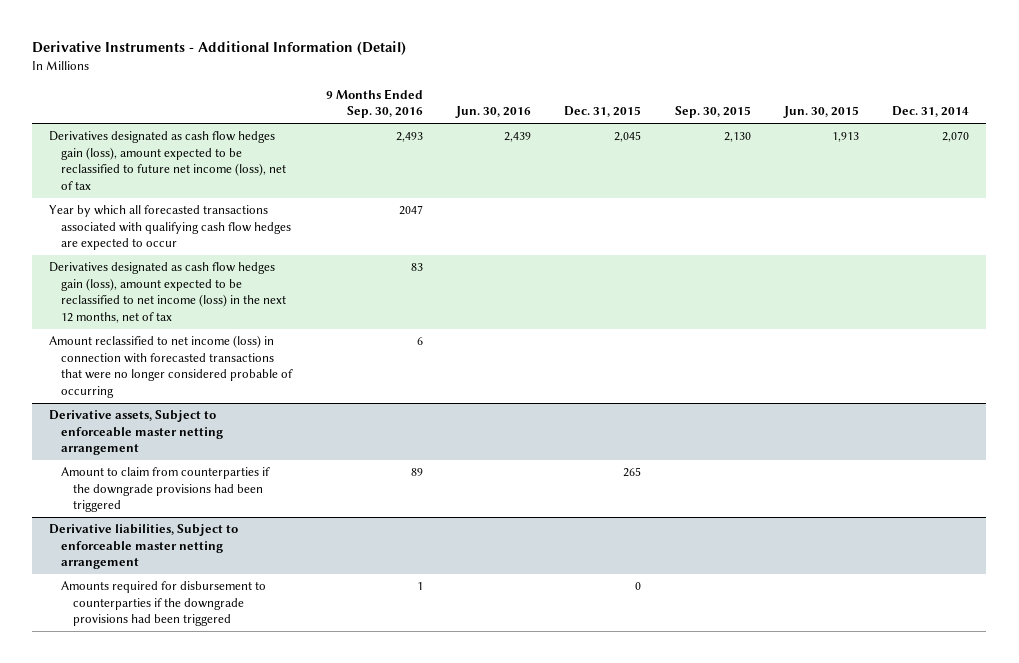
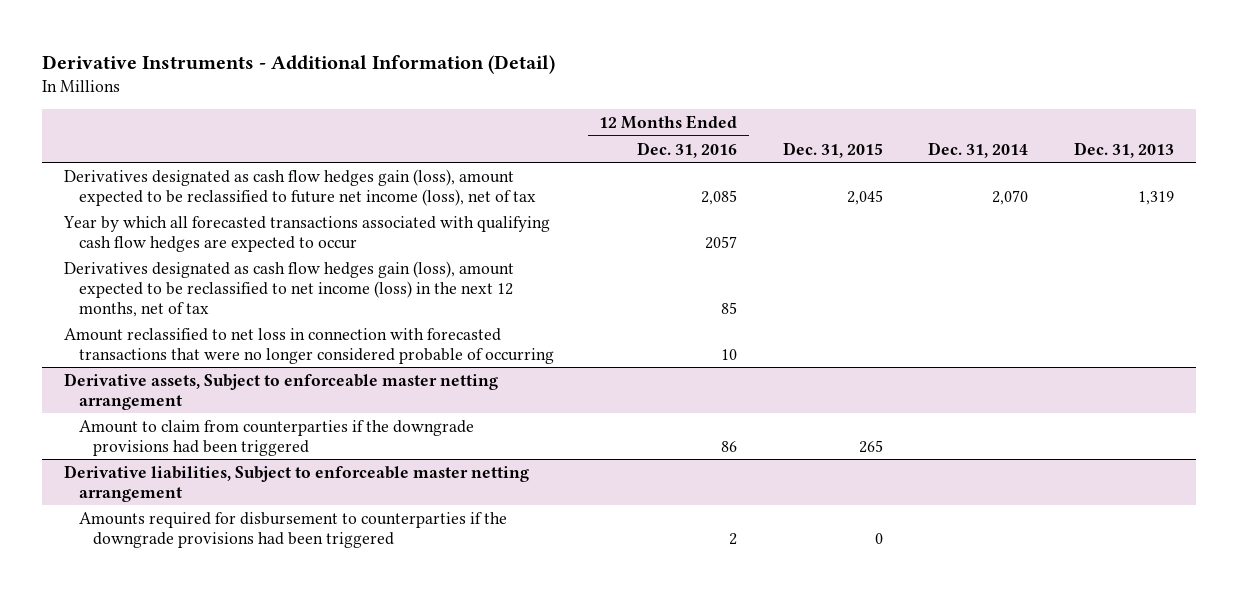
- | 9 Months Ended Sep. 30, 2016 | Jun. 30, 2016 | Dec. 31, 2015 | Sep. 30, 2015 | Jun. 30, 2015 | Dec. 31, 2014
+ | 12 Months Ended Dec. 31, 2016 | Dec. 31, 2015 | Dec. 31, 2014 | Dec. 31, 2013
- Amount reclassified to net income (loss) in connection with forecasted transactions that were no longer considered probable of occurring | 6 | | | | |
+ Amount reclassified to net loss in connection with forecasted transactions that were no longer considered probable of occurring | 10 | | |

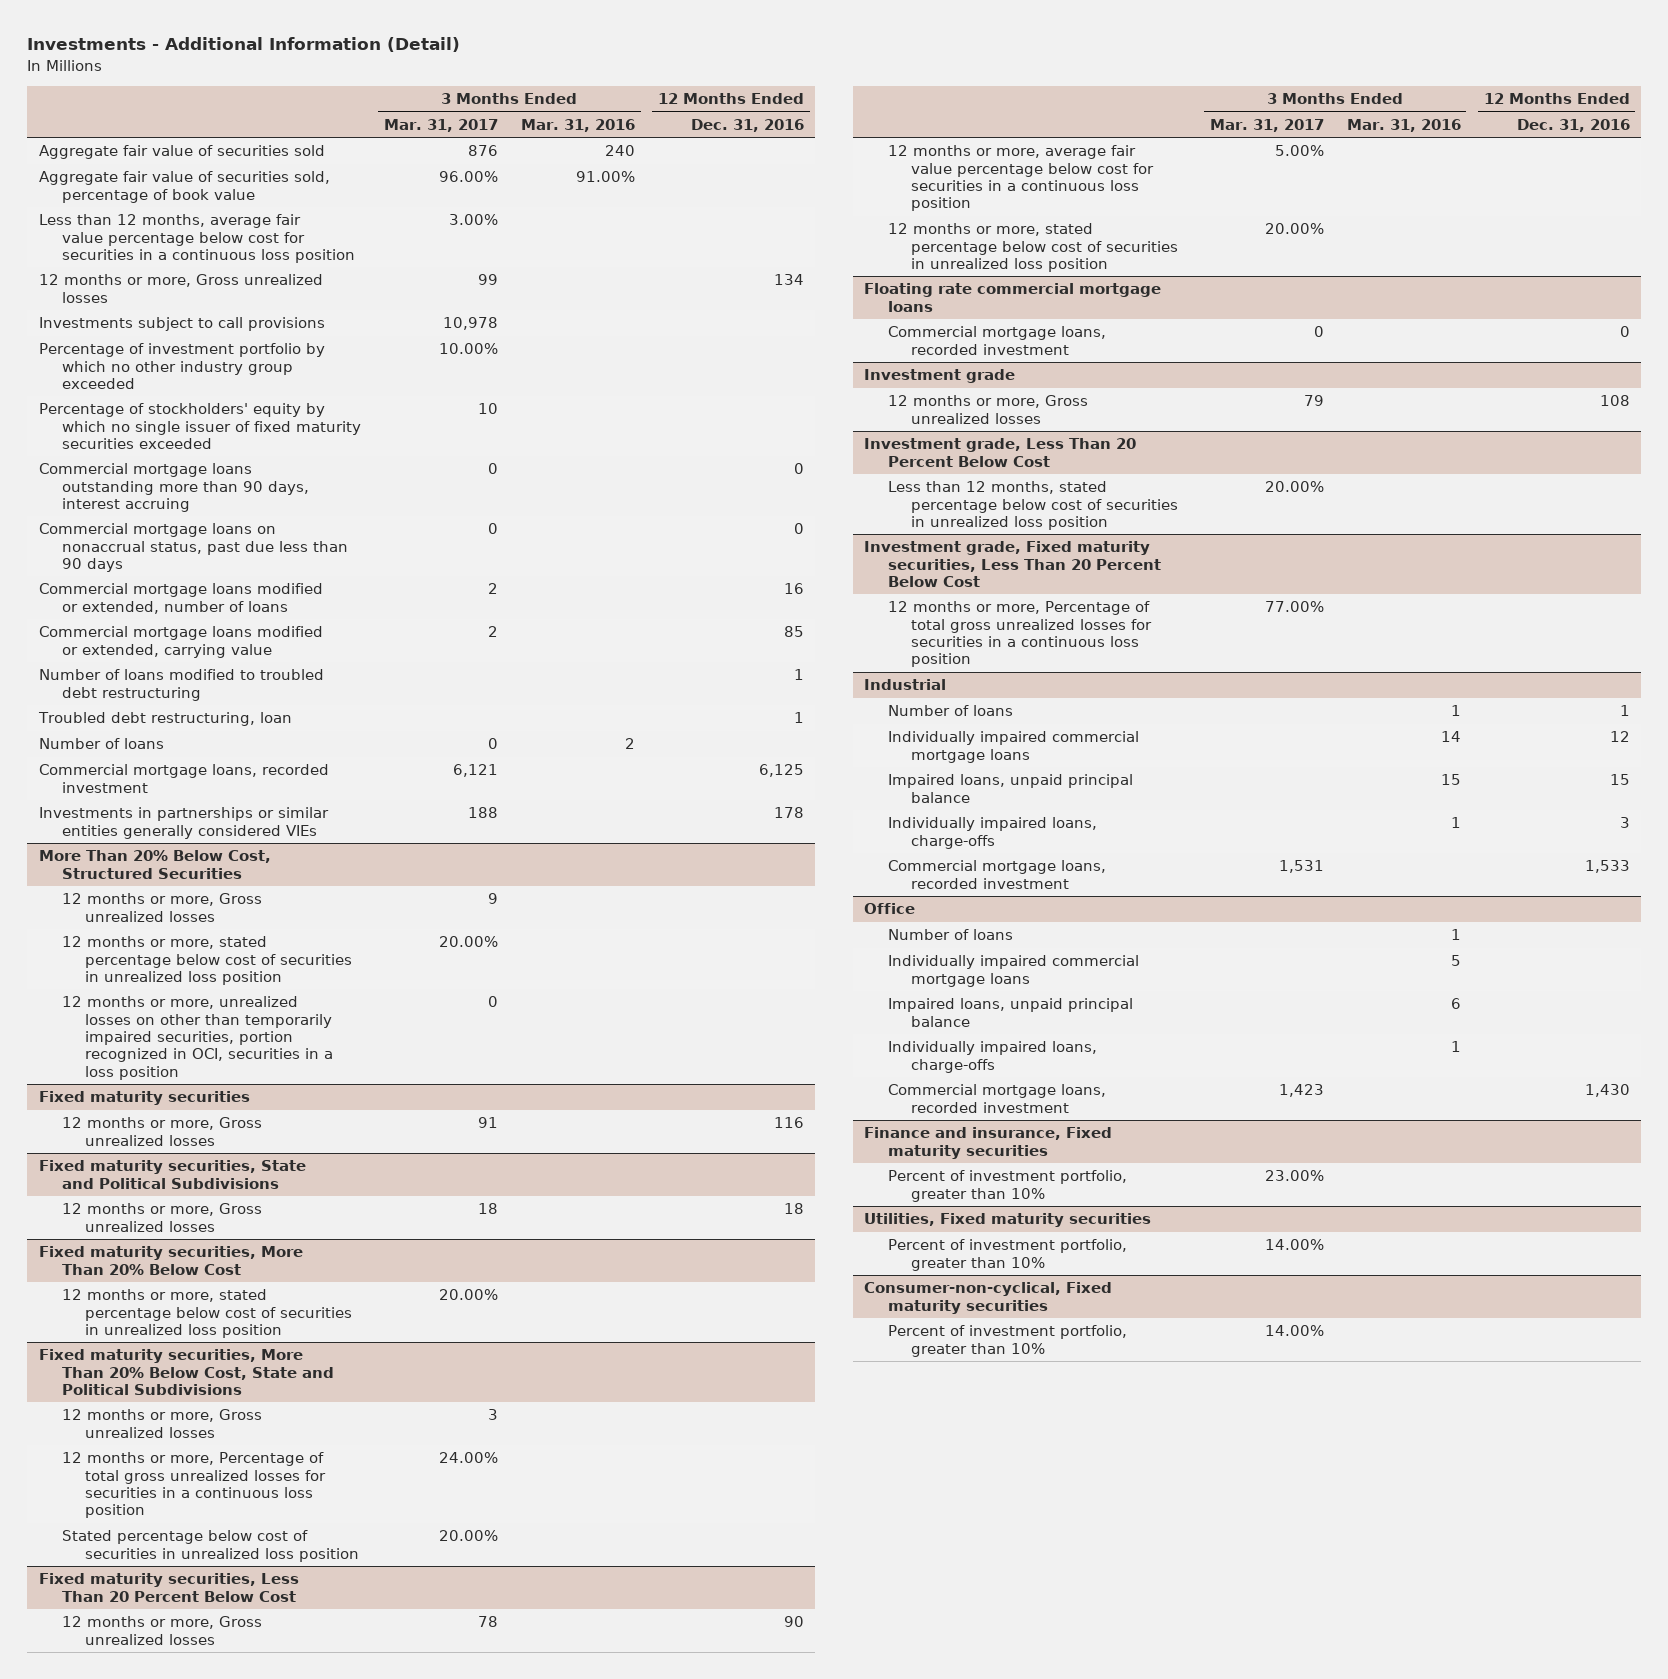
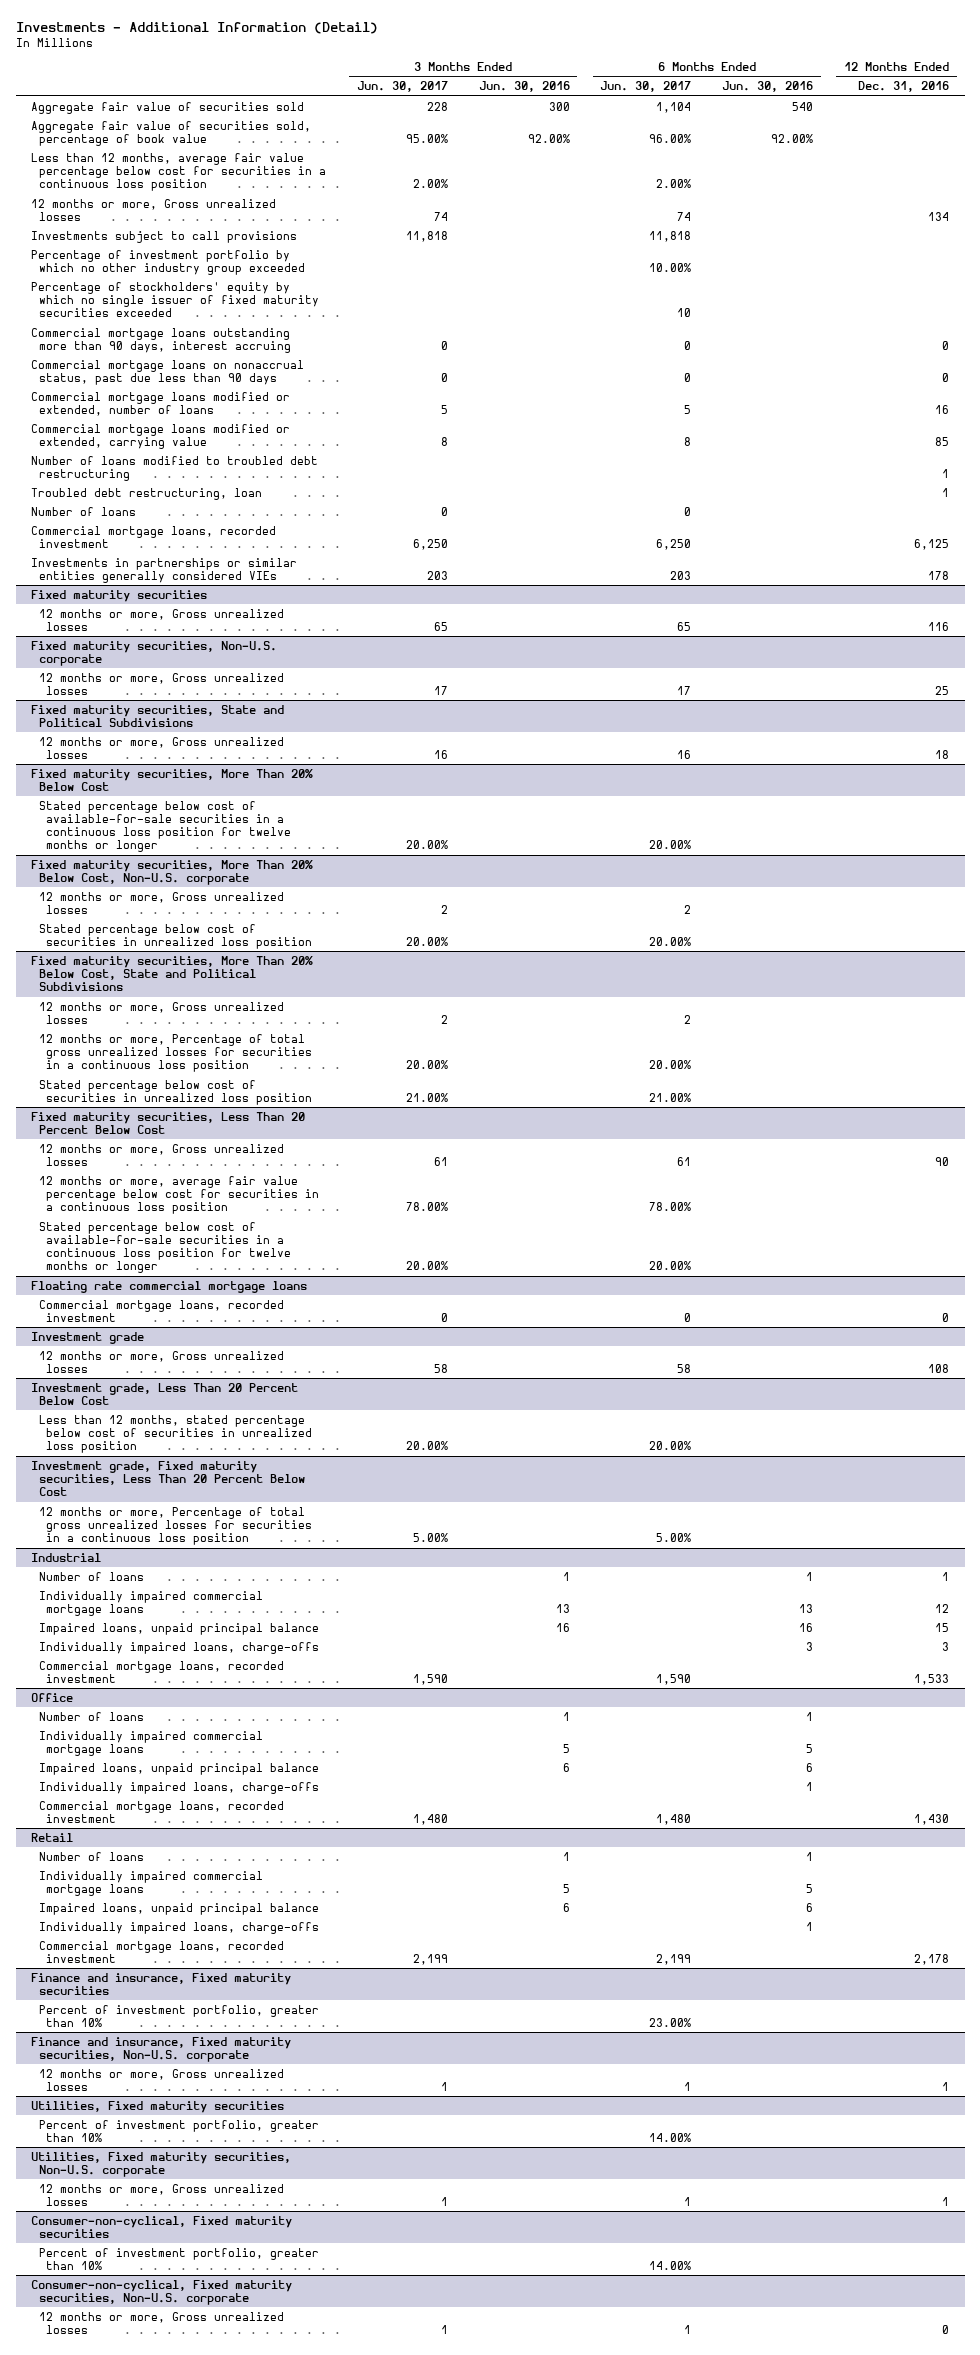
- | 3 Months Ended Mar. 31, 2017 | 3 Months Ended Mar. 31, 2016 | 12 Months Ended Dec. 31, 2016
+ | 3 Months Ended Jun. 30, 2017 | 3 Months Ended Jun. 30, 2016 | 6 Months Ended Jun. 30, 2017 | 6 Months Ended Jun. 30, 2016 | 12 Months Ended Dec. 31, 2016
- More Than 20% Below Cost, Structured Securities
- 12 months or more, Gross unrealized losses | 9 | |
- 12 months or more, stated percentage below cost of securities in unrealized loss position | 20.00% | |
- 12 months or more, unrealized losses on other than temporarily impaired securities, portion recognized in OCI, securities in a loss position | 0 | |
+ Fixed maturity securities, Non-U.S. corporate
+ 12 months or more, Gross unrealized losses | 17 | | 17 | | 25
@ Fixed maturity securities, More Than 20% Below Cost
- 12 months or more, stated percentage below cost of securities in unrealized loss position | 20.00% | |
+ Stated percentage below cost of available-for-sale securities in a continuous loss position for twelve months or longer | 20.00% | | 20.00% | |
+ Fixed maturity securities, More Than 20% Below Cost, Non-U.S. corporate
+ 12 months or more, Gross unrealized losses | 2 | | 2 | |
+ Stated percentage below cost of securities in unrealized loss position | 20.00% | | 20.00% | |
@ Fixed maturity securities, Less Than 20 Percent Below Cost
- 12 months or more, stated percentage below cost of securities in unrealized loss position | 20.00% | |
+ Stated percentage below cost of available-for-sale securities in a continuous loss position for twelve months or longer | 20.00% | | 20.00% | |
+ Retail
+ Number of loans | | 1 | | 1 |
+ Individually impaired commercial mortgage loans | | 5 | | 5 |
+ Impaired loans, unpaid principal balance | | 6 | | 6 |
+ Individually impaired loans, charge-offs | | | | 1 |
+ Commercial mortgage loans, recorded investment | 2,199 | | 2,199 | | 2,178
+ Finance and insurance, Fixed maturity securities, Non-U.S. corporate
+ 12 months or more, Gross unrealized losses | 1 | | 1 | | 1
+ Utilities, Fixed maturity securities, Non-U.S. corporate
+ 12 months or more, Gross unrealized losses | 1 | | 1 | | 1
+ Consumer-non-cyclical, Fixed maturity securities, Non-U.S. corporate
+ 12 months or more, Gross unrealized losses | 1 | | 1 | | 0

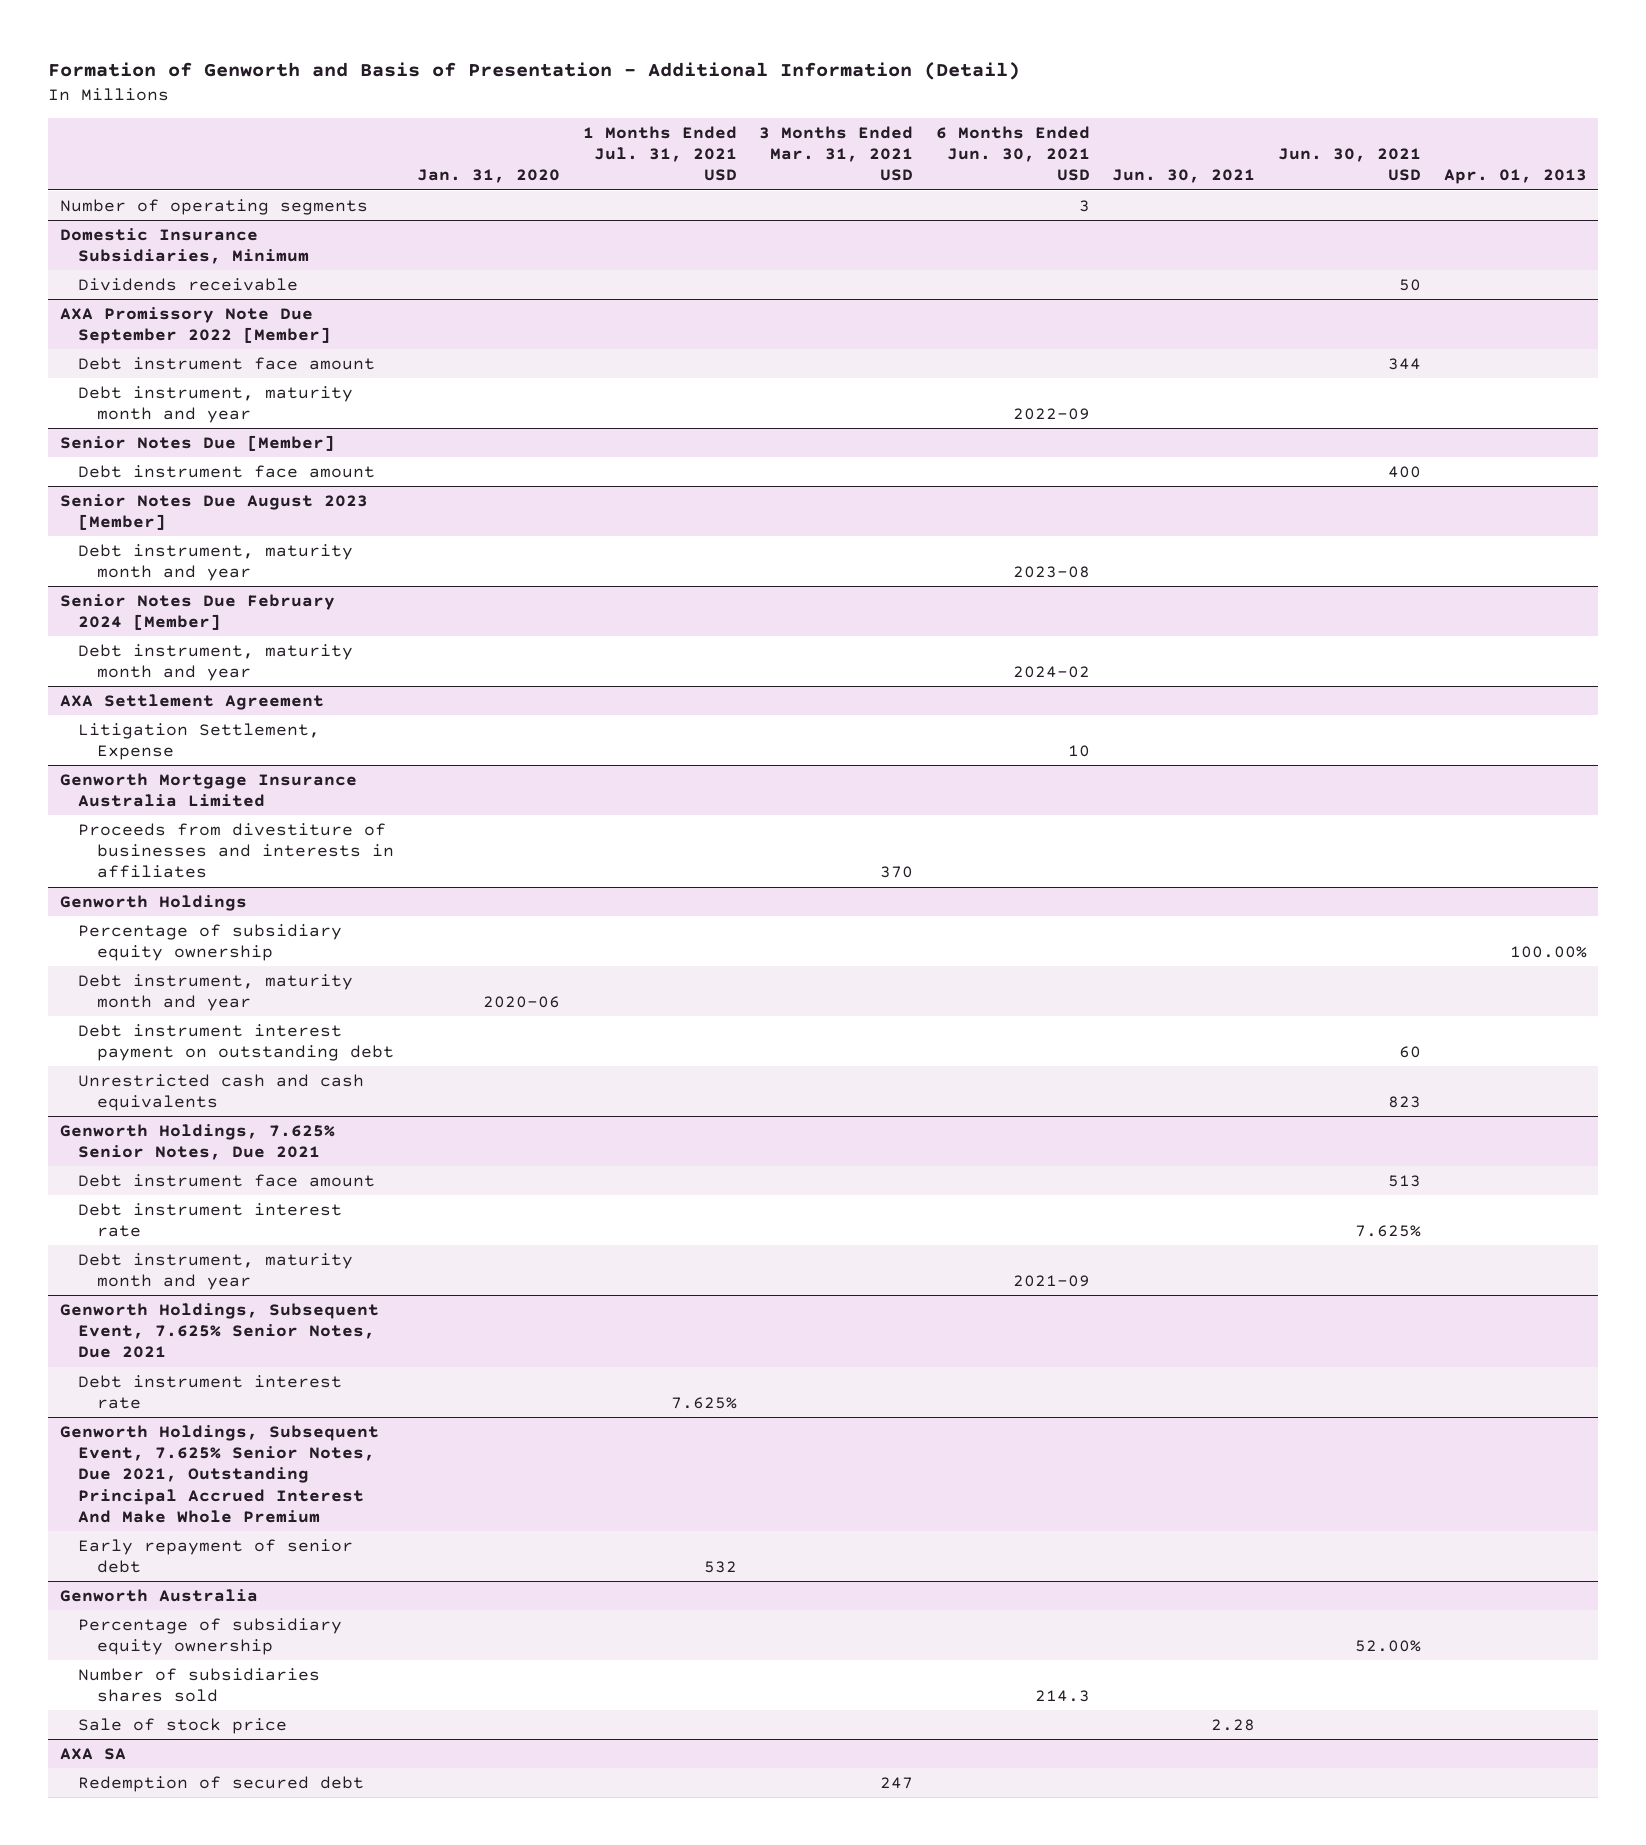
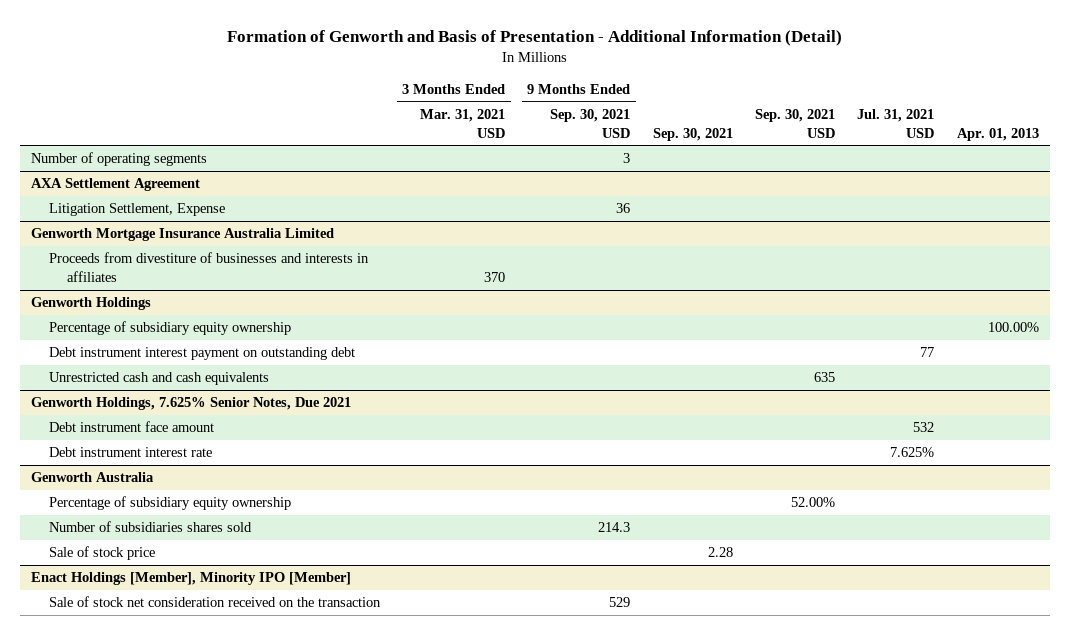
- | Jan. 31, 2020 | 1 Months Ended Jul. 31, 2021 USD | 3 Months Ended Mar. 31, 2021 USD | 6 Months Ended Jun. 30, 2021 USD | Jun. 30, 2021 | Jun. 30, 2021 USD | Apr. 01, 2013
+ | 3 Months Ended Mar. 31, 2021 USD | 9 Months Ended Sep. 30, 2021 USD | Sep. 30, 2021 | Sep. 30, 2021 USD | Jul. 31, 2021 USD | Apr. 01, 2013
- Domestic Insurance Subsidiaries, Minimum
- Dividends receivable | | | | | | 50 |
- AXA Promissory Note Due September 2022 [Member]
- Debt instrument face amount | | | | | | 344 |
- Debt instrument, maturity month and year | | | | 2022-09 | | |
- Senior Notes Due [Member]
- Debt instrument face amount | | | | | | 400 |
- Senior Notes Due August 2023 [Member]
- Debt instrument, maturity month and year | | | | 2023-08 | | |
- Senior Notes Due February 2024 [Member]
- Debt instrument, maturity month and year | | | | 2024-02 | | |
@ Genworth Holdings
- Debt instrument, maturity month and year | 2020-06 | | | | | |
@ Genworth Holdings, 7.625% Senior Notes, Due 2021
- Debt instrument, maturity month and year | | | | 2021-09 | | |
- Genworth Holdings, Subsequent Event, 7.625% Senior Notes, Due 2021
- Debt instrument interest rate | | 7.625% | | | | |
- Genworth Holdings, Subsequent Event, 7.625% Senior Notes, Due 2021, Outstanding Principal Accrued Interest And Make Whole Premium
- Early repayment of senior debt | | 532 | | | | |
- AXA SA
- Redemption of secured debt | | | 247 | | | |
+ Enact Holdings [Member], Minority IPO [Member]
+ Sale of stock net consideration received on the transaction | | 529 | | | |

